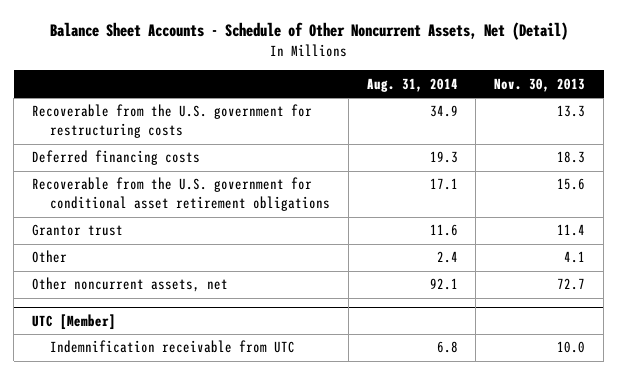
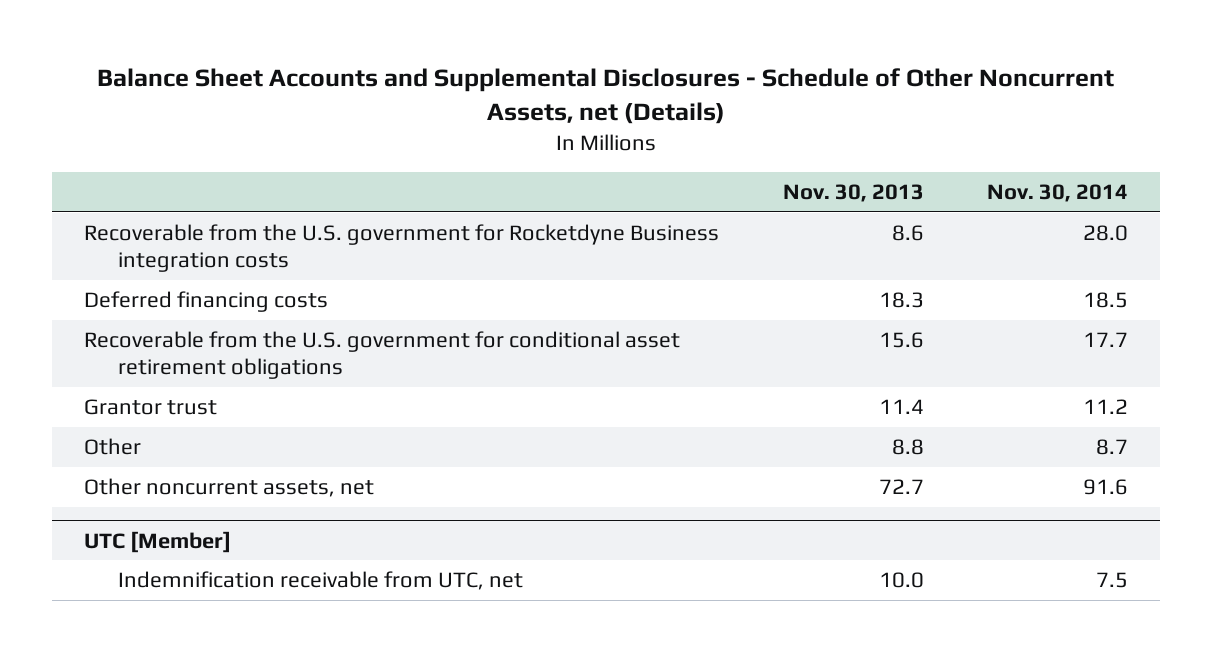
- Balance Sheet Accounts - Schedule of Other Noncurrent Assets, Net (Detail)
+ Balance Sheet Accounts and Supplemental Disclosures - Schedule of Other Noncurrent Assets, net (Details)
- | Aug. 31, 2014 | Nov. 30, 2013
+ | Nov. 30, 2013 | Nov. 30, 2014
- Recoverable from the U.S. government for restructuring costs | 34.9 | 13.3
+ Recoverable from the U.S. government for Rocketdyne Business integration costs | 8.6 | 28.0
- Other | 2.4 | 4.1
+ Other | 8.8 | 8.7
@ UTC [Member]
- Indemnification receivable from UTC | 6.8 | 10.0
+ Indemnification receivable from UTC, net | 10.0 | 7.5

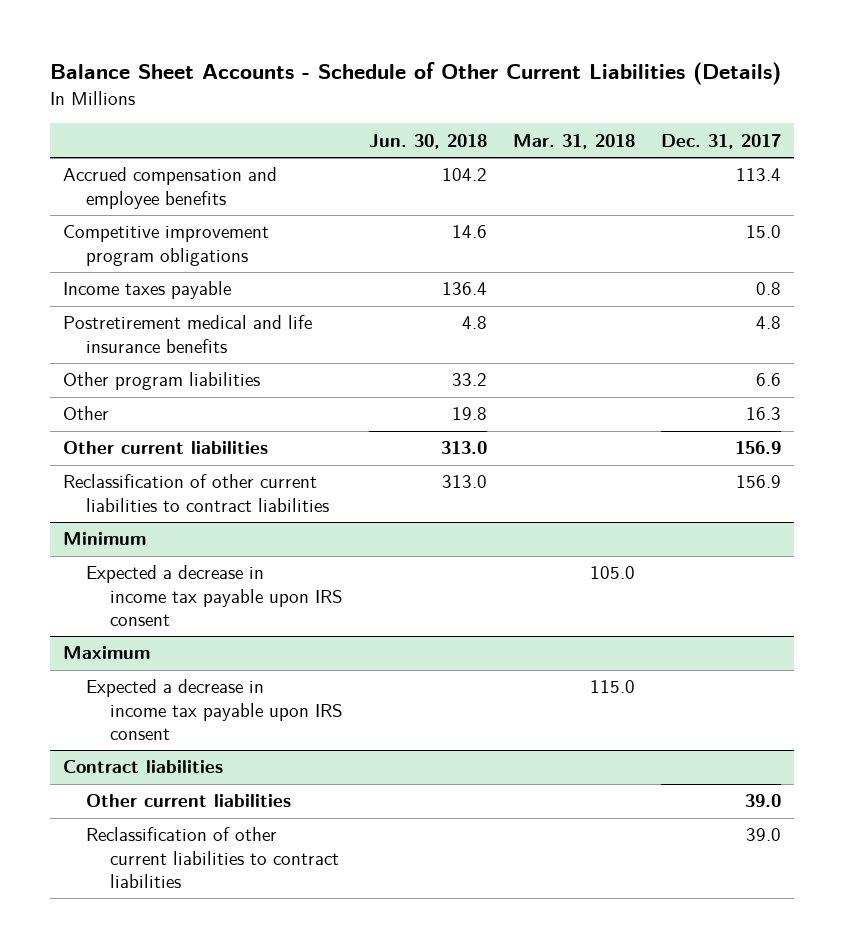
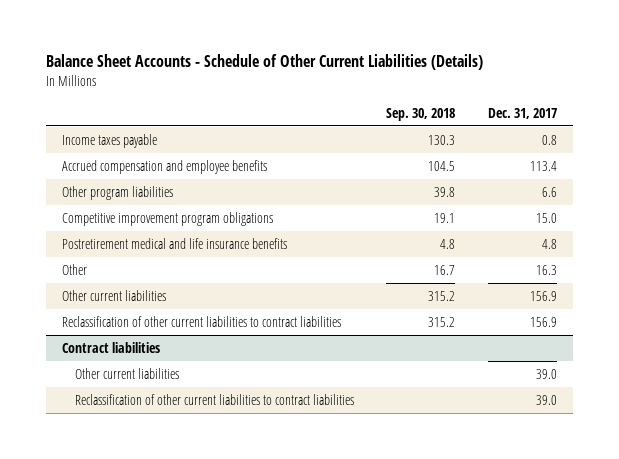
- | Jun. 30, 2018 | Mar. 31, 2018 | Dec. 31, 2017
+ | Sep. 30, 2018 | Dec. 31, 2017
moved up: Income taxes payable | 130.3 | 0.8
moved up: Other program liabilities | 39.8 | 6.6
- Minimum
- Expected a decrease in income tax payable upon IRS consent | | 105.0 |
- Maximum
- Expected a decrease in income tax payable upon IRS consent | | 115.0 |

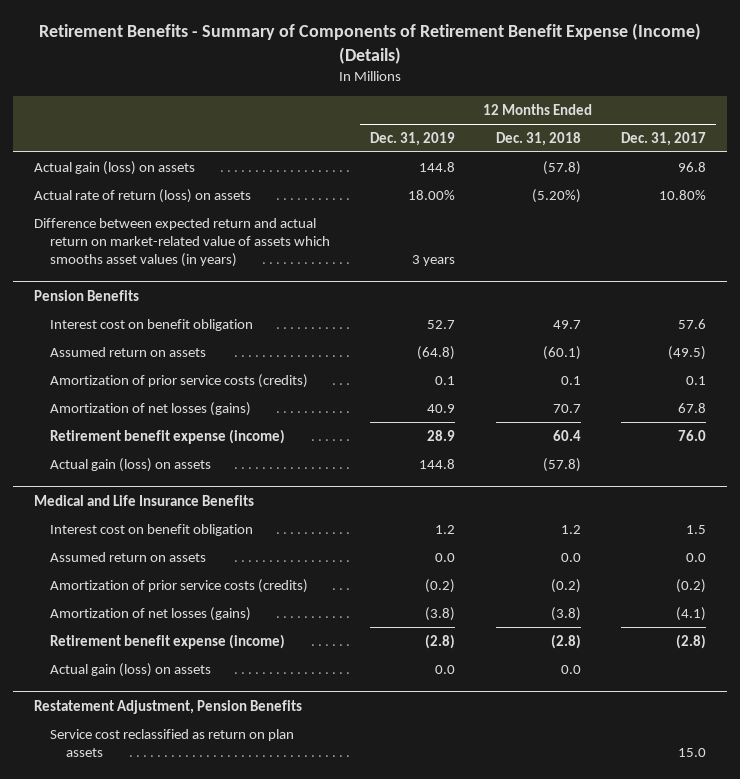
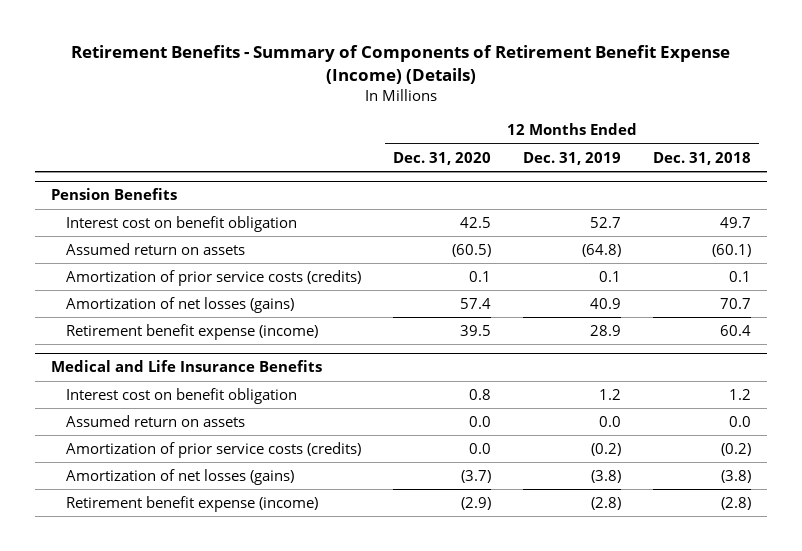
- | 12 Months Ended Dec. 31, 2019 | 12 Months Ended Dec. 31, 2018 | 12 Months Ended Dec. 31, 2017
+ | 12 Months Ended Dec. 31, 2020 | 12 Months Ended Dec. 31, 2019 | 12 Months Ended Dec. 31, 2018
- Actual gain (loss) on assets | 144.8 | (57.8) | 96.8
- Actual rate of return (loss) on assets | 18.00% | (5.20%) | 10.80%
- Difference between expected return and actual return on market-related value of assets which smooths asset values (in years) | 3 years | |
@ Pension Benefits
- Actual gain (loss) on assets | 144.8 | (57.8) |
@ Medical and Life Insurance Benefits
- Actual gain (loss) on assets | 0.0 | 0.0 |
- Restatement Adjustment, Pension Benefits
- Service cost reclassified as return on plan assets | | | 15.0

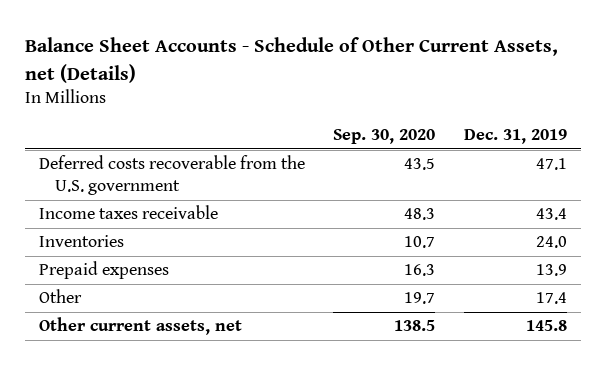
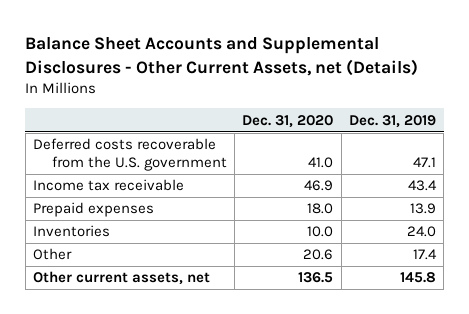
- Balance Sheet Accounts - Schedule of Other Current Assets, net (Details)
+ Balance Sheet Accounts and Supplemental Disclosures - Other Current Assets, net (Details)
- | Sep. 30, 2020 | Dec. 31, 2019
+ | Dec. 31, 2020 | Dec. 31, 2019
- Income taxes receivable | 48.3 | 43.4
+ Income tax receivable | 46.9 | 43.4
moved down: Inventories | 10.0 | 24.0

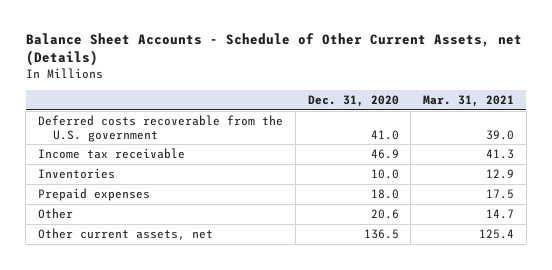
- Balance Sheet Accounts and Supplemental Disclosures - Other Current Assets, net (Details)
+ Balance Sheet Accounts - Schedule of Other Current Assets, net (Details)
- | Dec. 31, 2020 | Dec. 31, 2019
+ | Dec. 31, 2020 | Mar. 31, 2021
moved down: Prepaid expenses | 18.0 | 17.5

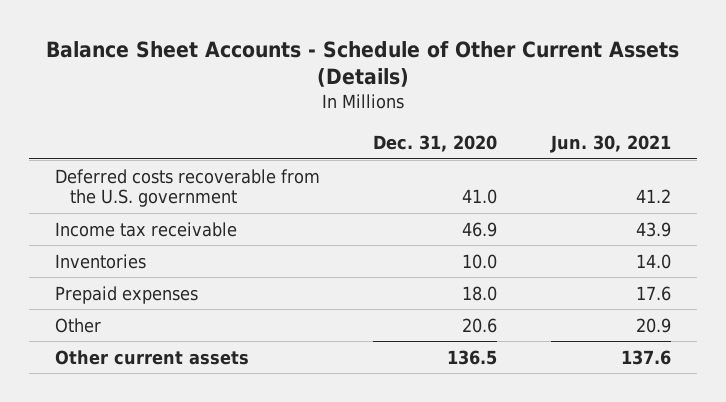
- Balance Sheet Accounts - Schedule of Other Current Assets, net (Details)
+ Balance Sheet Accounts - Schedule of Other Current Assets (Details)
- | Dec. 31, 2020 | Mar. 31, 2021
+ | Dec. 31, 2020 | Jun. 30, 2021
- Other current assets, net | 136.5 | 125.4
+ Other current assets | 136.5 | 137.6

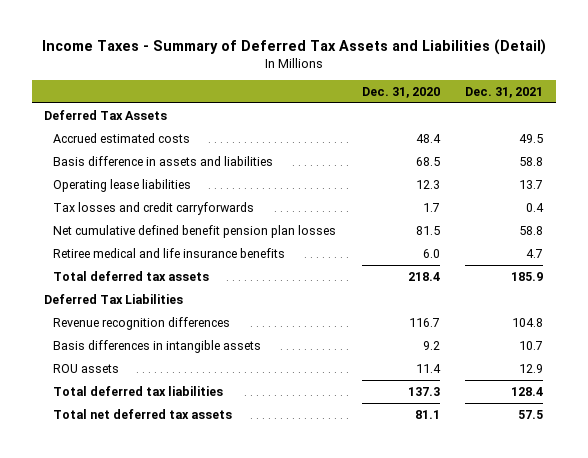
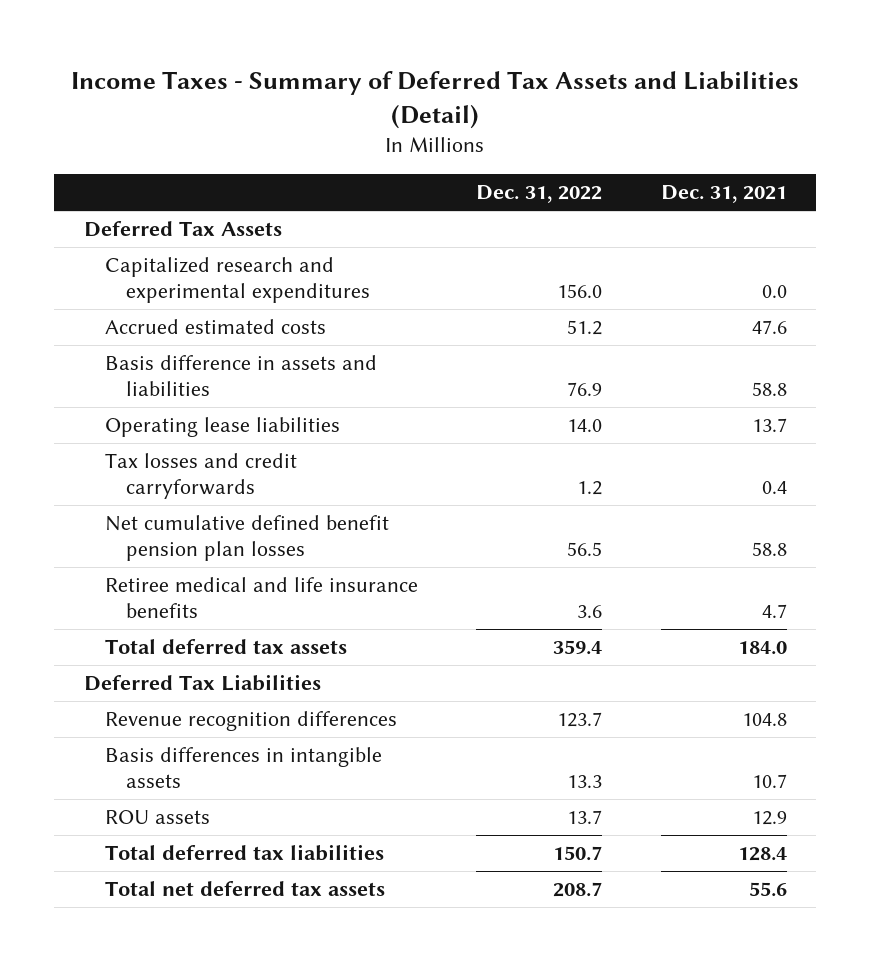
- | Dec. 31, 2020 | Dec. 31, 2021
+ | Dec. 31, 2022 | Dec. 31, 2021
- Accrued estimated costs | 48.4 | 49.5
+ Capitalized research and experimental expenditures | 156.0 | 0.0
+ Accrued estimated costs | 51.2 | 47.6
- Total deferred tax assets | 218.4 | 185.9
+ Total deferred tax assets | 359.4 | 184.0
- Total net deferred tax assets | 81.1 | 57.5
+ Total net deferred tax assets | 208.7 | 55.6

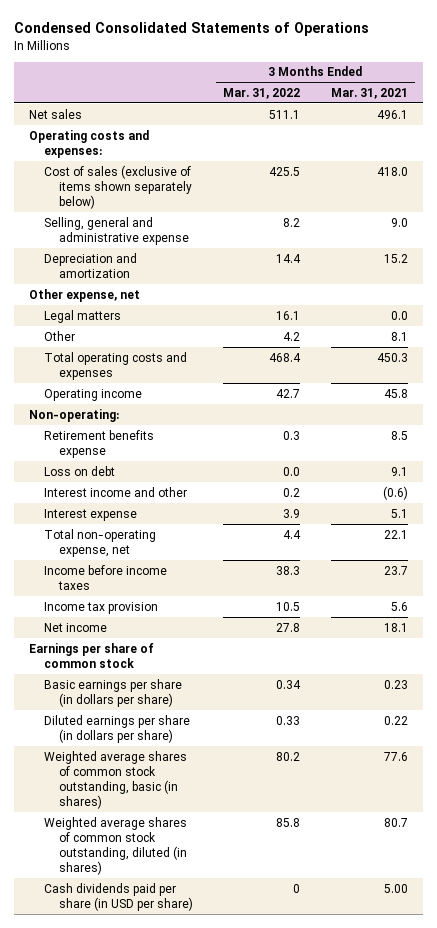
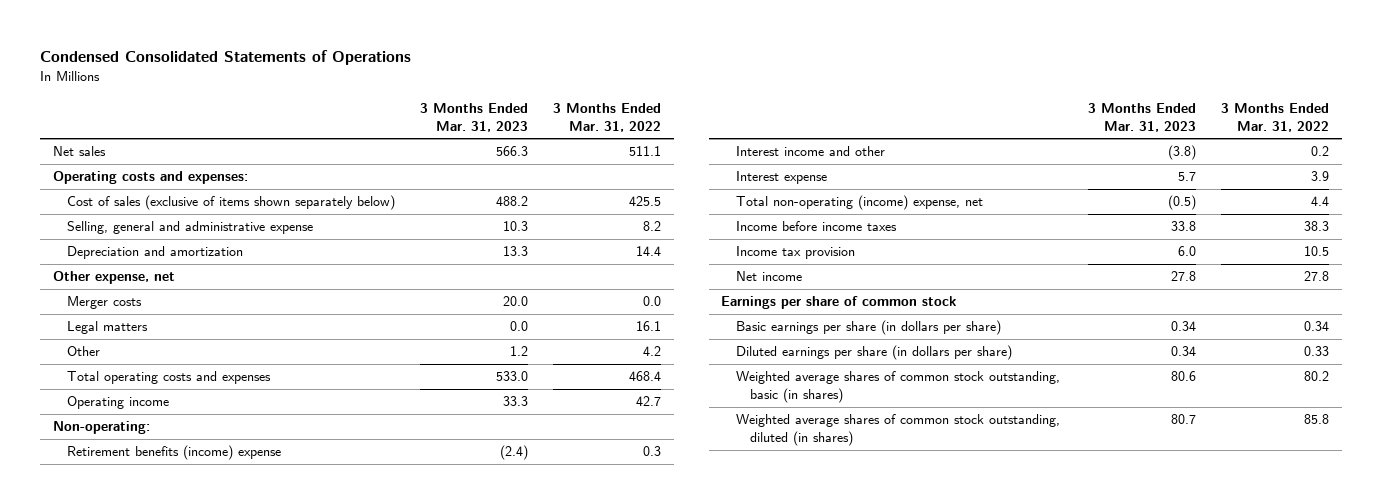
- | 3 Months Ended Mar. 31, 2022 | 3 Months Ended Mar. 31, 2021
+ | 3 Months Ended Mar. 31, 2023 | 3 Months Ended Mar. 31, 2022
+ Merger costs | 20.0 | 0.0
- Retirement benefits expense | 0.3 | 8.5
- Loss on debt | 0.0 | 9.1
+ Retirement benefits (income) expense | (2.4) | 0.3
- Total non-operating expense, net | 4.4 | 22.1
+ Total non-operating (income) expense, net | (0.5) | 4.4
- Cash dividends paid per share (in USD per share) | 0 | 5.00

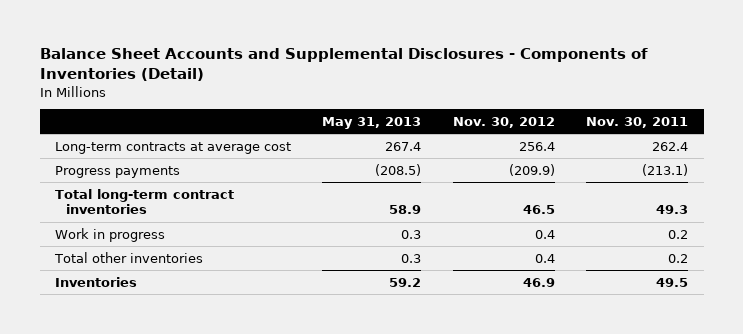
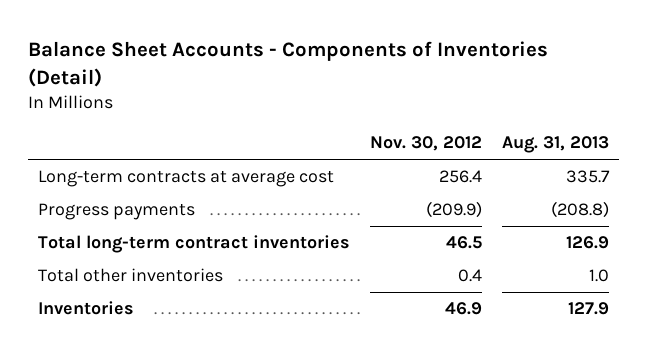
- Balance Sheet Accounts and Supplemental Disclosures - Components of Inventories (Detail)
+ Balance Sheet Accounts - Components of Inventories (Detail)
- | May 31, 2013 | Nov. 30, 2012 | Nov. 30, 2011
+ | Nov. 30, 2012 | Aug. 31, 2013
- Work in progress | 0.3 | 0.4 | 0.2

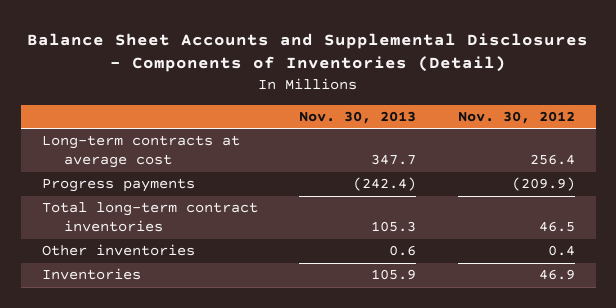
- Balance Sheet Accounts - Components of Inventories (Detail)
+ Balance Sheet Accounts and Supplemental Disclosures - Components of Inventories (Detail)
- | Nov. 30, 2012 | Aug. 31, 2013
+ | Nov. 30, 2013 | Nov. 30, 2012
- Total other inventories | 0.4 | 1.0
+ Other inventories | 0.6 | 0.4

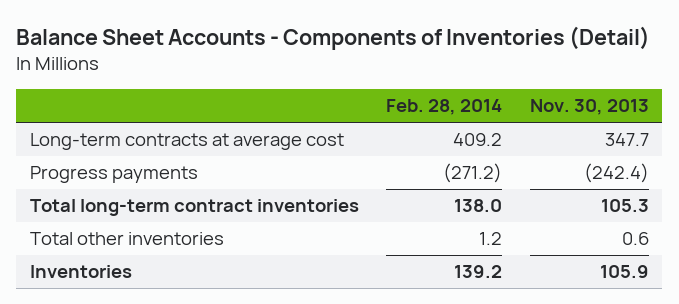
- Balance Sheet Accounts and Supplemental Disclosures - Components of Inventories (Detail)
+ Balance Sheet Accounts - Components of Inventories (Detail)
- | Nov. 30, 2013 | Nov. 30, 2012
+ | Feb. 28, 2014 | Nov. 30, 2013
- Other inventories | 0.6 | 0.4
+ Total other inventories | 1.2 | 0.6

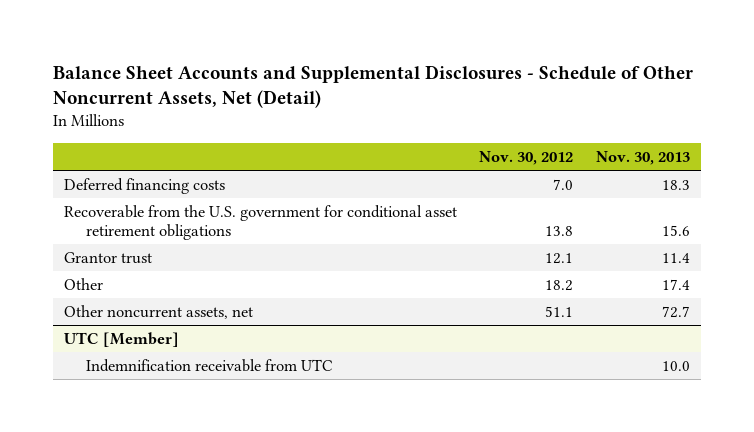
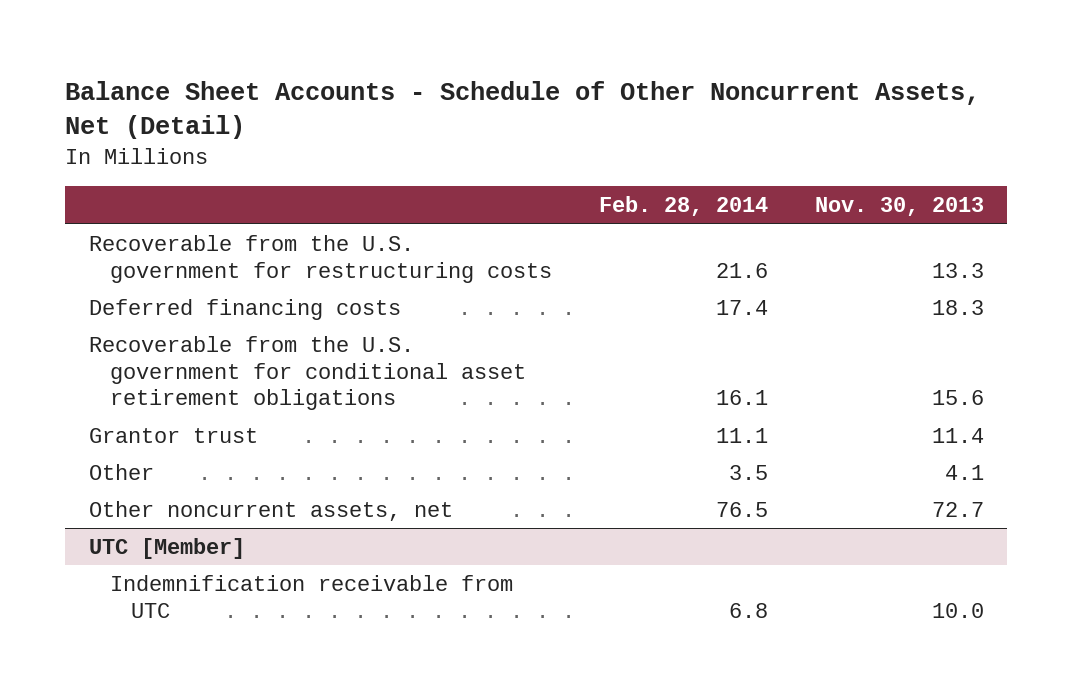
- Balance Sheet Accounts and Supplemental Disclosures - Schedule of Other Noncurrent Assets, Net (Detail)
+ Balance Sheet Accounts - Schedule of Other Noncurrent Assets, Net (Detail)
- | Nov. 30, 2012 | Nov. 30, 2013
+ | Feb. 28, 2014 | Nov. 30, 2013
+ Recoverable from the U.S. government for restructuring costs | 21.6 | 13.3
- Other | 18.2 | 17.4
+ Other | 3.5 | 4.1

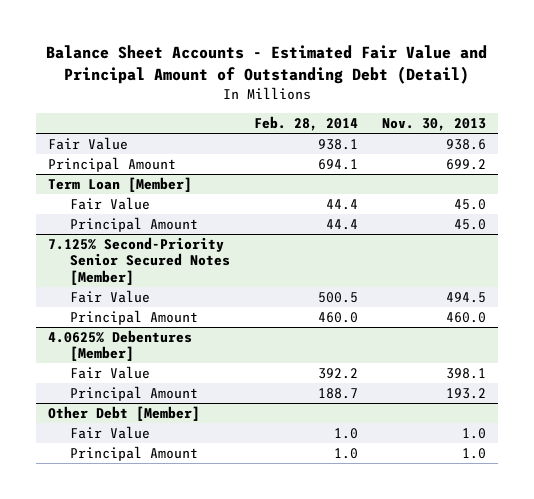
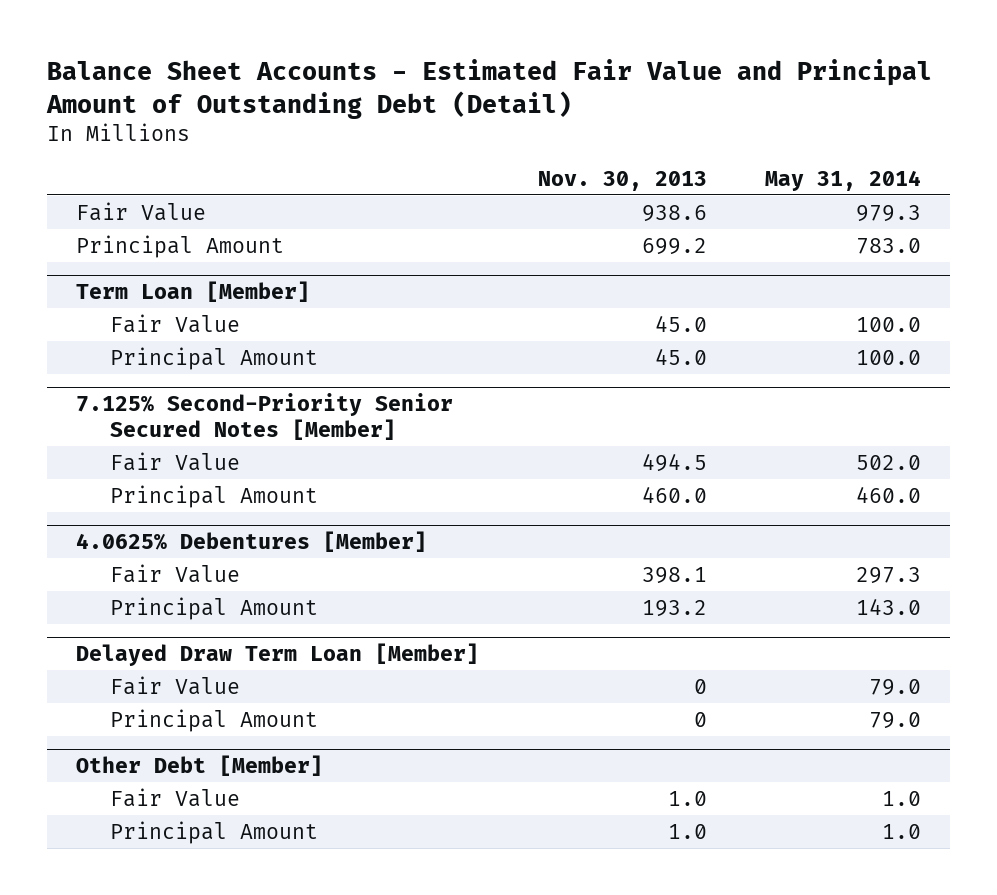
- | Feb. 28, 2014 | Nov. 30, 2013
+ | Nov. 30, 2013 | May 31, 2014
+ Delayed Draw Term Loan [Member]
+ Fair Value | 0 | 79.0
+ Principal Amount | 0 | 79.0

